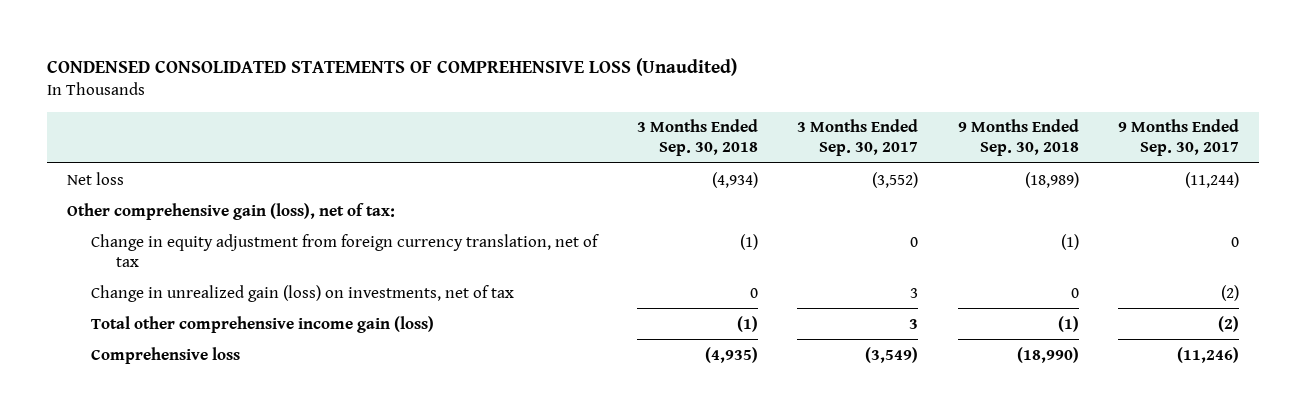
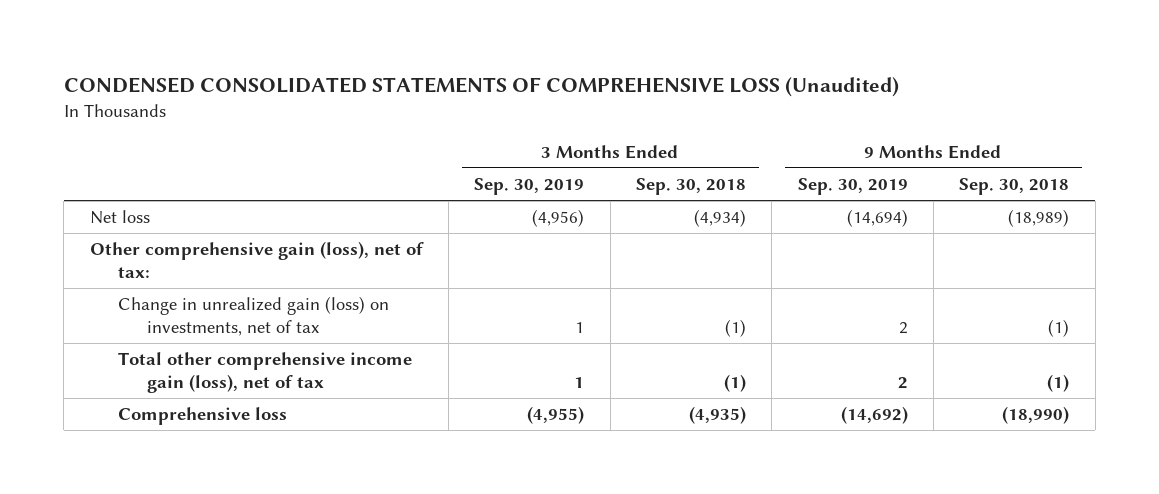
- | 3 Months Ended Sep. 30, 2018 | 3 Months Ended Sep. 30, 2017 | 9 Months Ended Sep. 30, 2018 | 9 Months Ended Sep. 30, 2017
+ | 3 Months Ended Sep. 30, 2019 | 3 Months Ended Sep. 30, 2018 | 9 Months Ended Sep. 30, 2019 | 9 Months Ended Sep. 30, 2018
- Change in equity adjustment from foreign currency translation, net of tax | (1) | 0 | (1) | 0
- Change in unrealized gain (loss) on investments, net of tax | 0 | 3 | 0 | (2)
- Total other comprehensive income gain (loss) | (1) | 3 | (1) | (2)
+ Change in unrealized gain (loss) on investments, net of tax | 1 | (1) | 2 | (1)
+ Total other comprehensive income gain (loss), net of tax | 1 | (1) | 2 | (1)

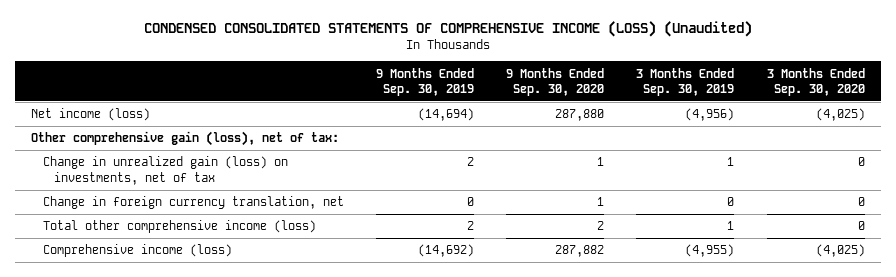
- CONDENSED CONSOLIDATED STATEMENTS OF COMPREHENSIVE LOSS (Unaudited)
+ CONDENSED CONSOLIDATED STATEMENTS OF COMPREHENSIVE INCOME (LOSS) (Unaudited)
- | 3 Months Ended Sep. 30, 2019 | 3 Months Ended Sep. 30, 2018 | 9 Months Ended Sep. 30, 2019 | 9 Months Ended Sep. 30, 2018
+ | 9 Months Ended Sep. 30, 2019 | 9 Months Ended Sep. 30, 2020 | 3 Months Ended Sep. 30, 2019 | 3 Months Ended Sep. 30, 2020
- Net loss | (4,956) | (4,934) | (14,694) | (18,989)
+ Net income (loss) | (14,694) | 287,880 | (4,956) | (4,025)
- Total other comprehensive income gain (loss), net of tax | 1 | (1) | 2 | (1)
- Comprehensive loss | (4,955) | (4,935) | (14,692) | (18,990)
+ Change in foreign currency translation, net | 0 | 1 | 0 | 0
+ Total other comprehensive income (loss) | 2 | 2 | 1 | 0
+ Comprehensive income (loss) | (14,692) | 287,882 | (4,955) | (4,025)

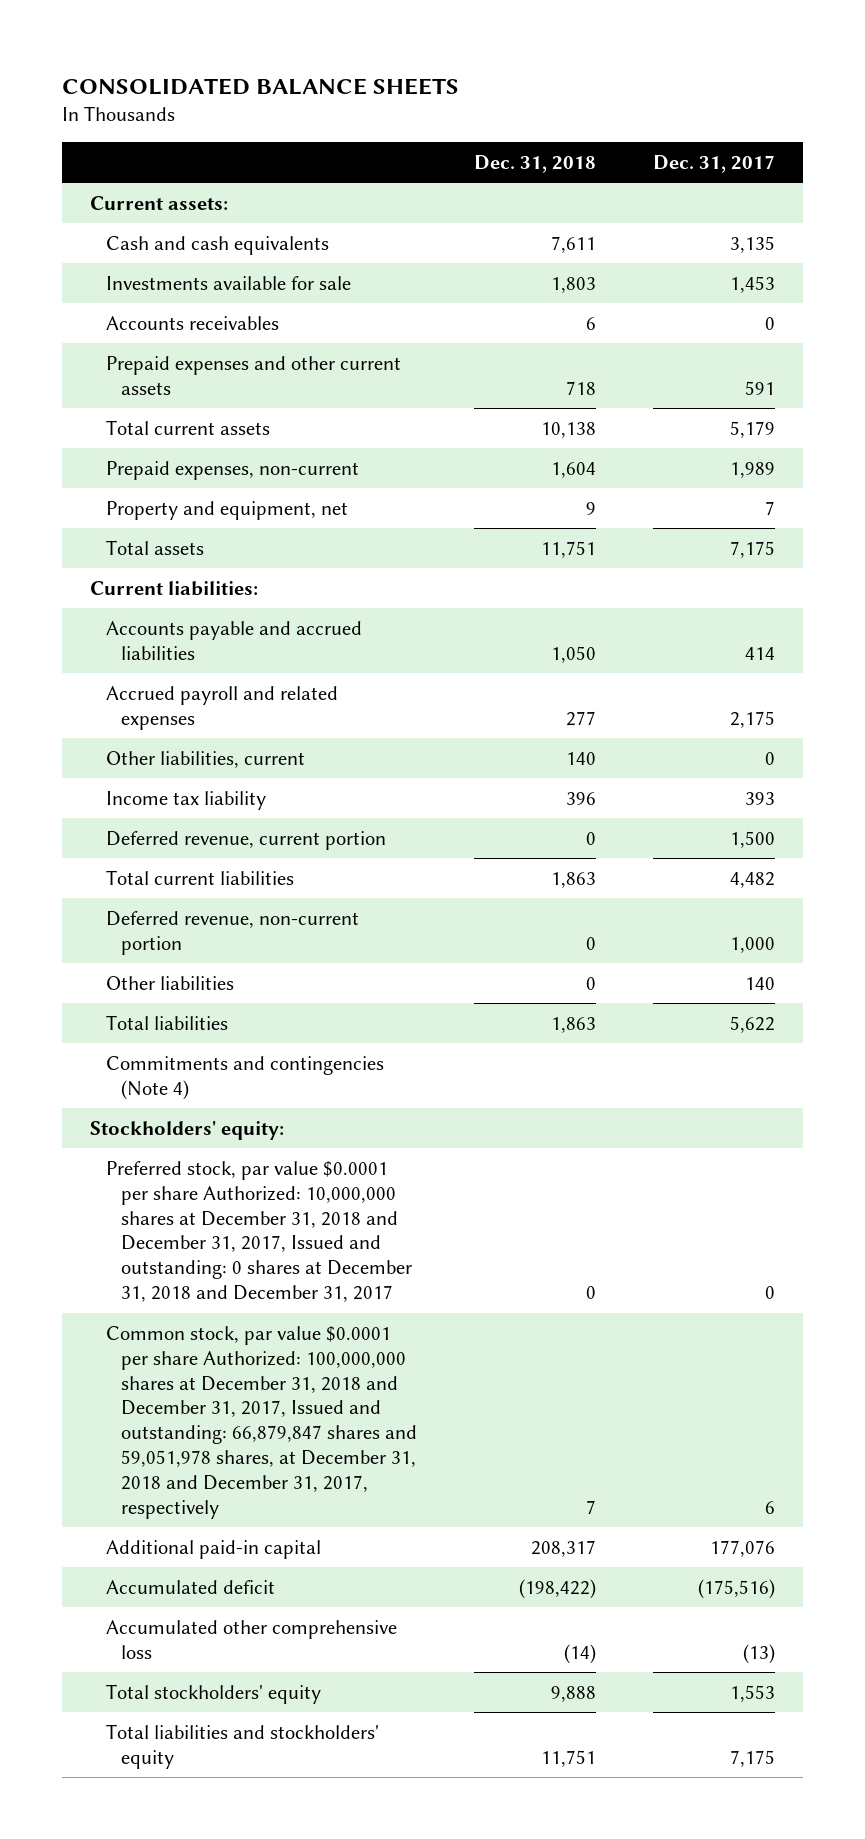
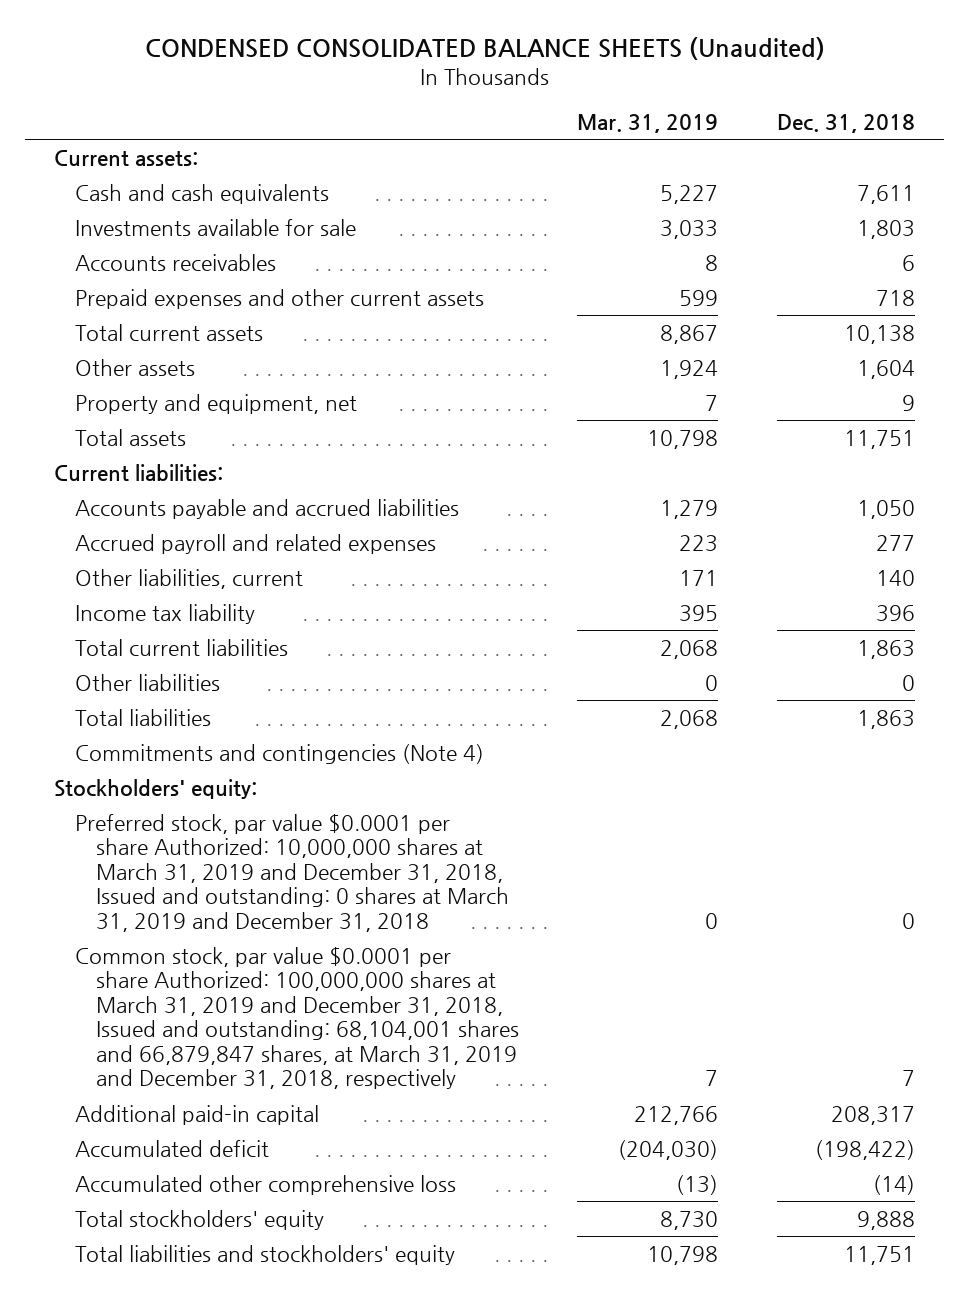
- CONSOLIDATED BALANCE SHEETS
+ CONDENSED CONSOLIDATED BALANCE SHEETS (Unaudited)
- | Dec. 31, 2018 | Dec. 31, 2017
+ | Mar. 31, 2019 | Dec. 31, 2018
- Prepaid expenses, non-current | 1,604 | 1,989
+ Other assets | 1,924 | 1,604
- Deferred revenue, current portion | 0 | 1,500
- Deferred revenue, non-current portion | 0 | 1,000
- Preferred stock, par value $0.0001 per share Authorized: 10,000,000 shares at December 31, 2018 and December 31, 2017, Issued and outstanding: 0 shares at December 31, 2018 and December 31, 2017 | 0 | 0
- Common stock, par value $0.0001 per share Authorized: 100,000,000 shares at December 31, 2018 and December 31, 2017, Issued and outstanding: 66,879,847 shares and 59,051,978 shares, at December 31, 2018 and December 31, 2017, respectively | 7 | 6
+ Preferred stock, par value $0.0001 per share Authorized: 10,000,000 shares at March 31, 2019 and December 31, 2018, Issued and outstanding: 0 shares at March 31, 2019 and December 31, 2018 | 0 | 0
+ Common stock, par value $0.0001 per share Authorized: 100,000,000 shares at March 31, 2019 and December 31, 2018, Issued and outstanding: 68,104,001 shares and 66,879,847 shares, at March 31, 2019 and December 31, 2018, respectively | 7 | 7

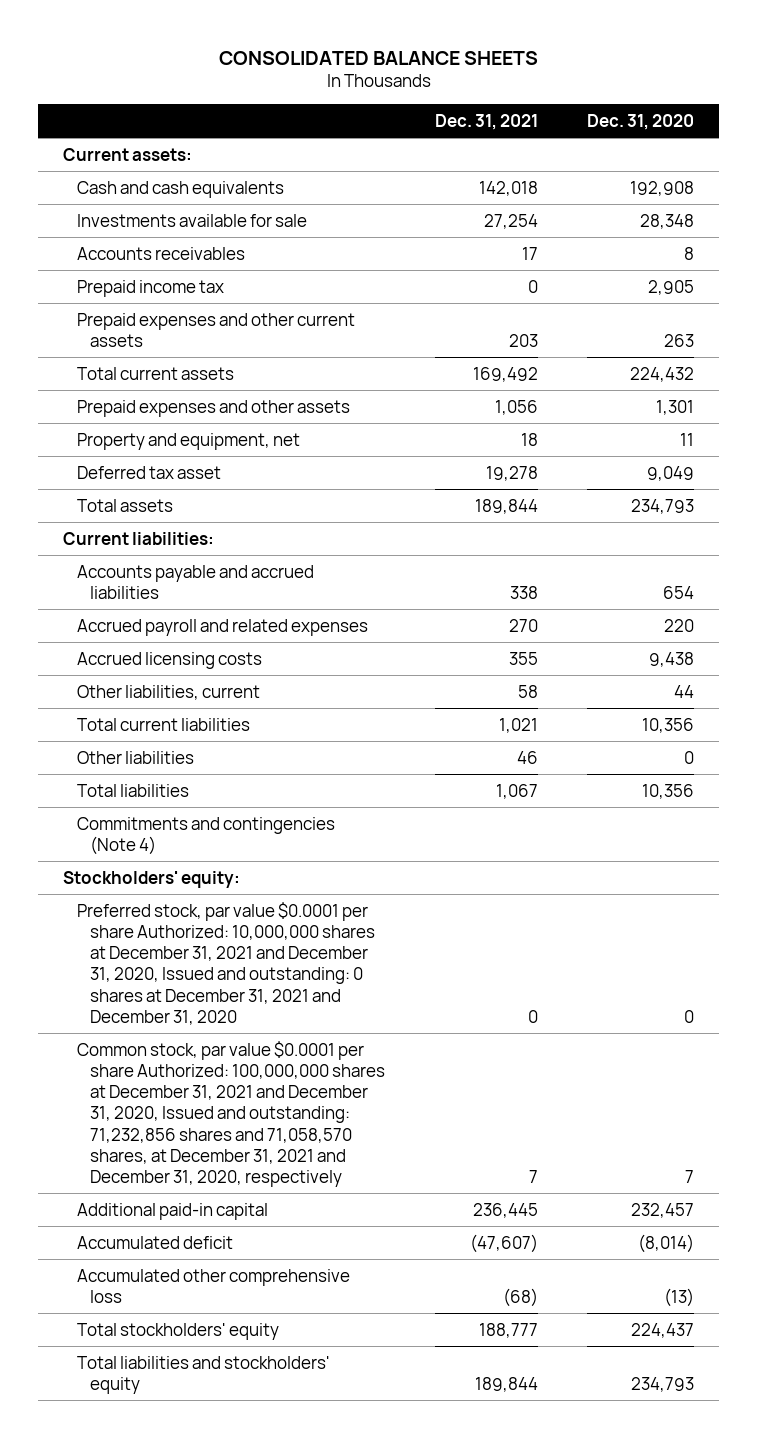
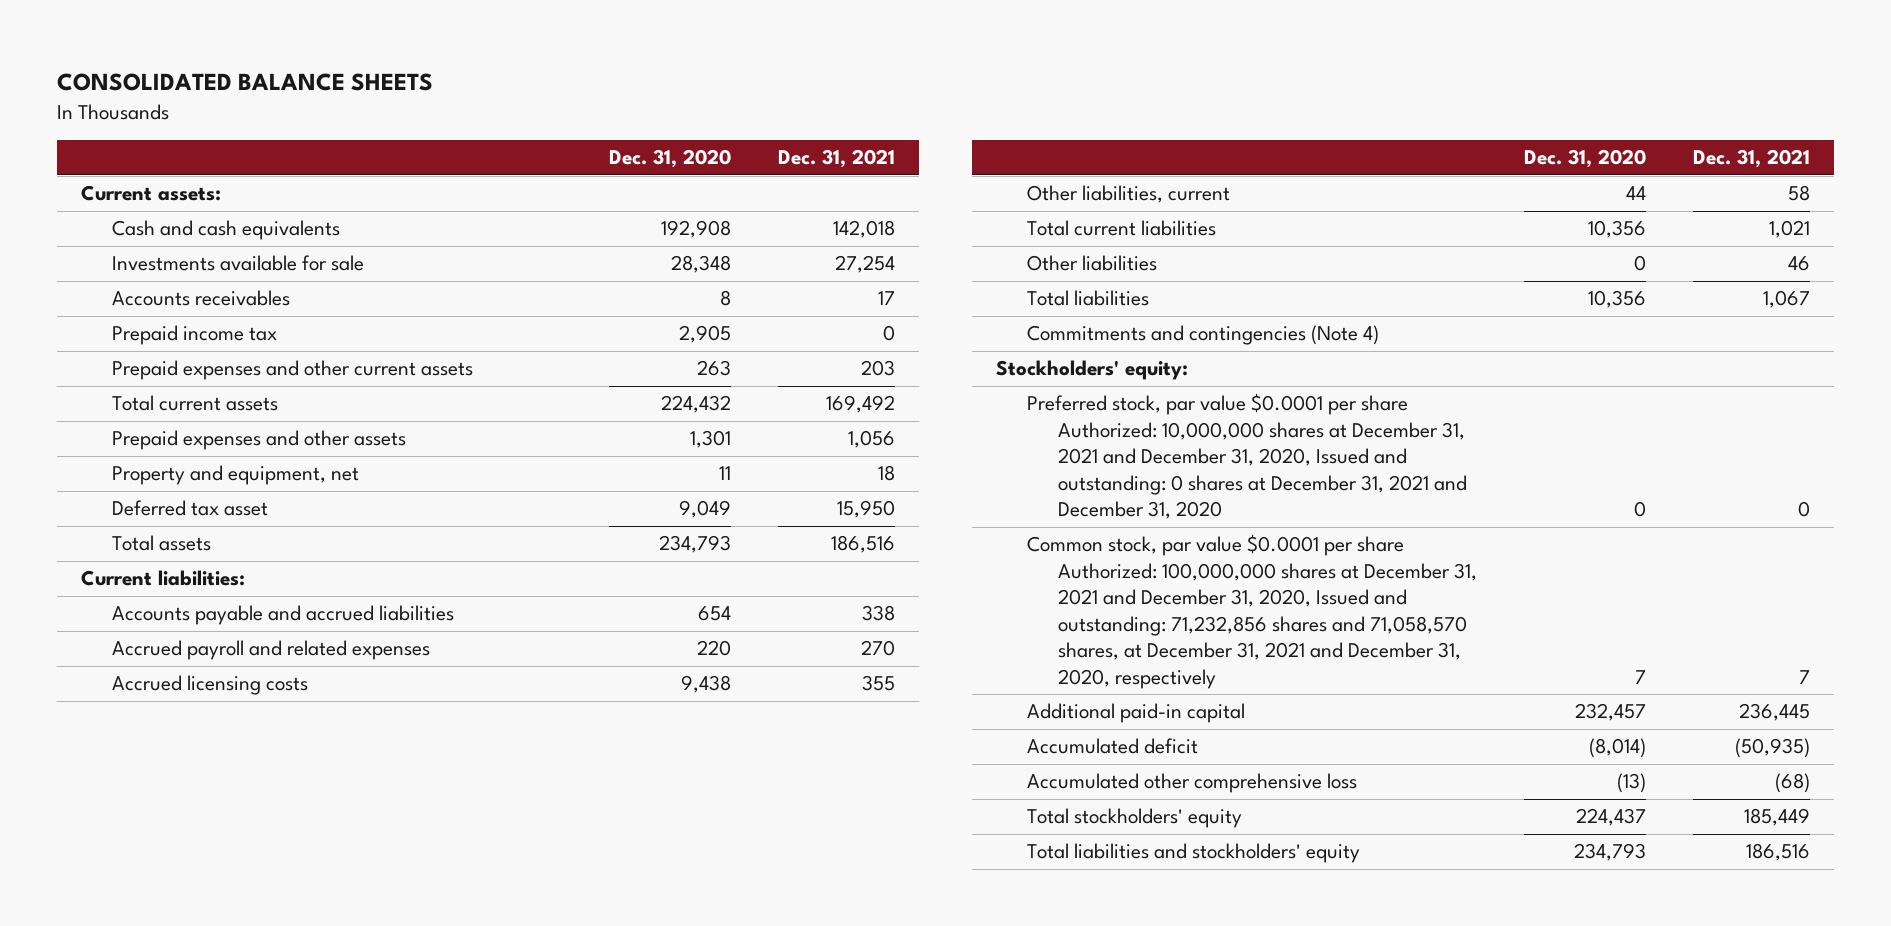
- | Dec. 31, 2021 | Dec. 31, 2020
+ | Dec. 31, 2020 | Dec. 31, 2021
- Deferred tax asset | 19,278 | 9,049
- Total assets | 189,844 | 234,793
+ Deferred tax asset | 9,049 | 15,950
+ Total assets | 234,793 | 186,516
- Accumulated deficit | (47,607) | (8,014)
+ Accumulated deficit | (8,014) | (50,935)
- Total stockholders' equity | 188,777 | 224,437
- Total liabilities and stockholders' equity | 189,844 | 234,793
+ Total stockholders' equity | 224,437 | 185,449
+ Total liabilities and stockholders' equity | 234,793 | 186,516

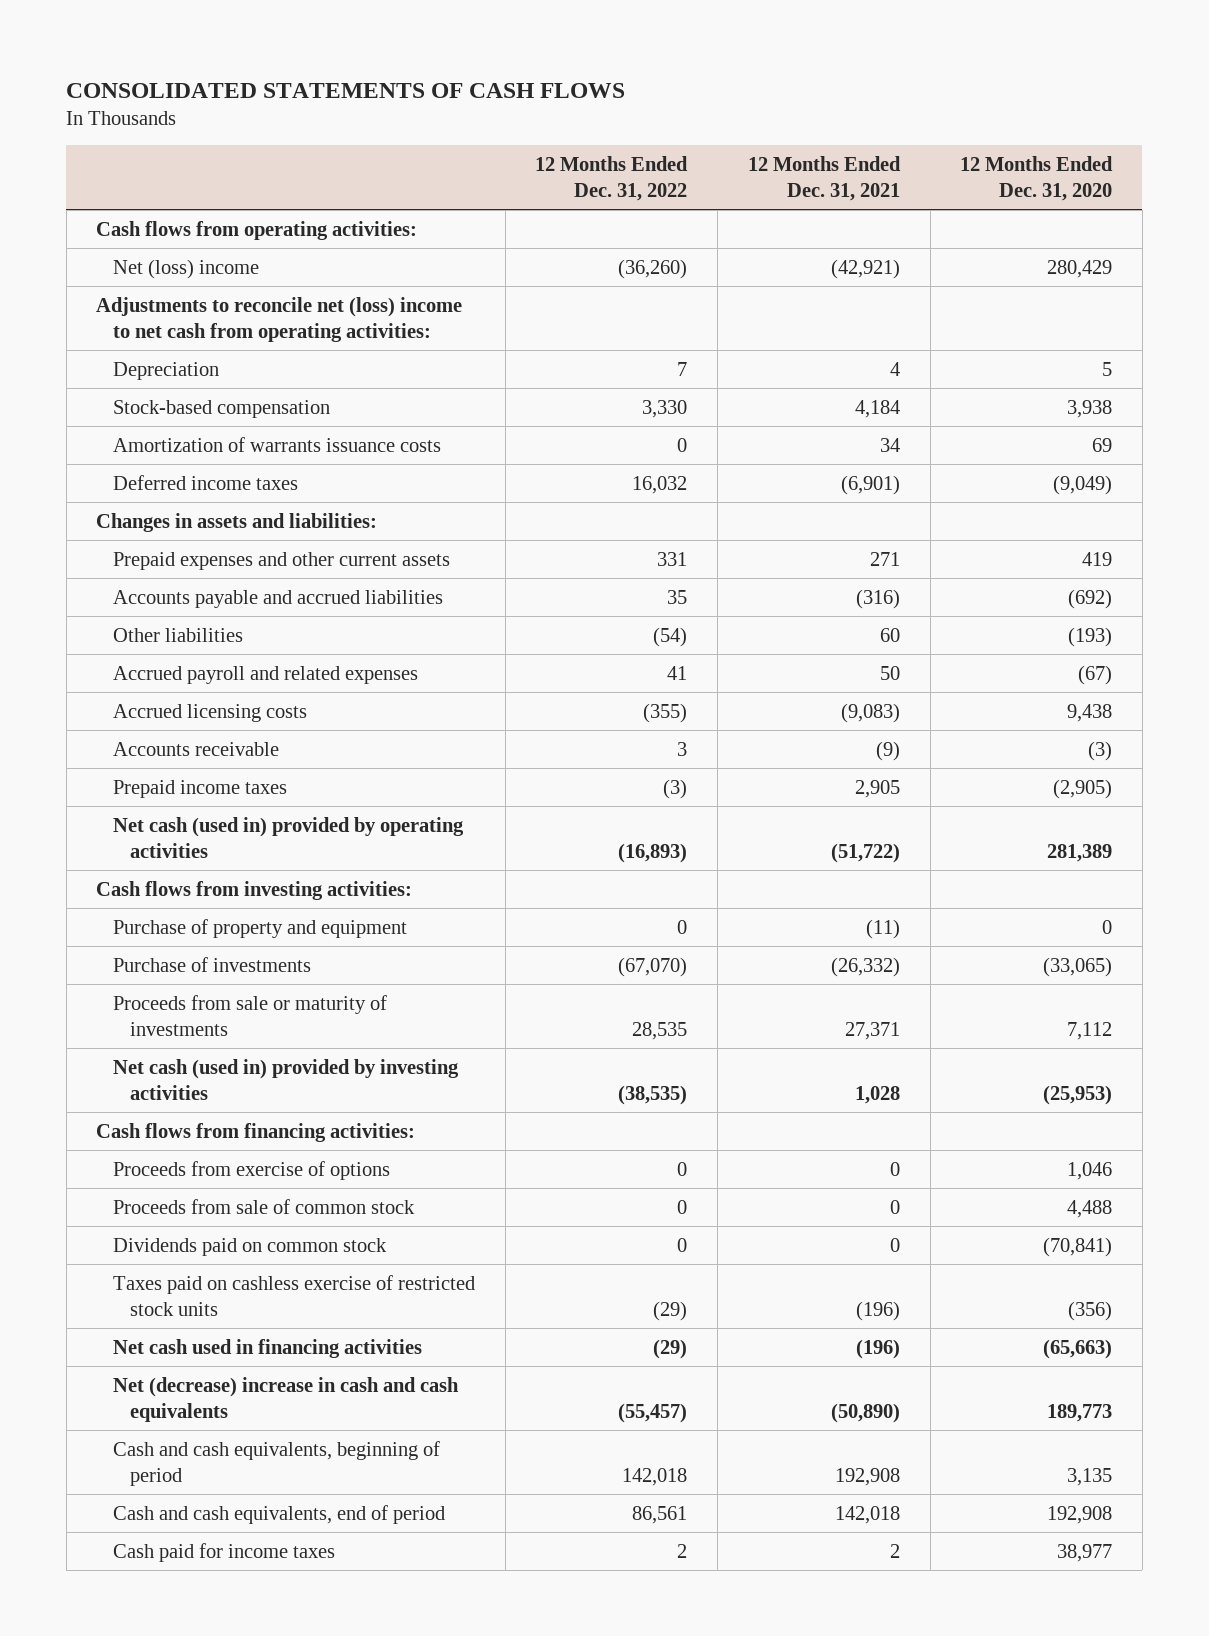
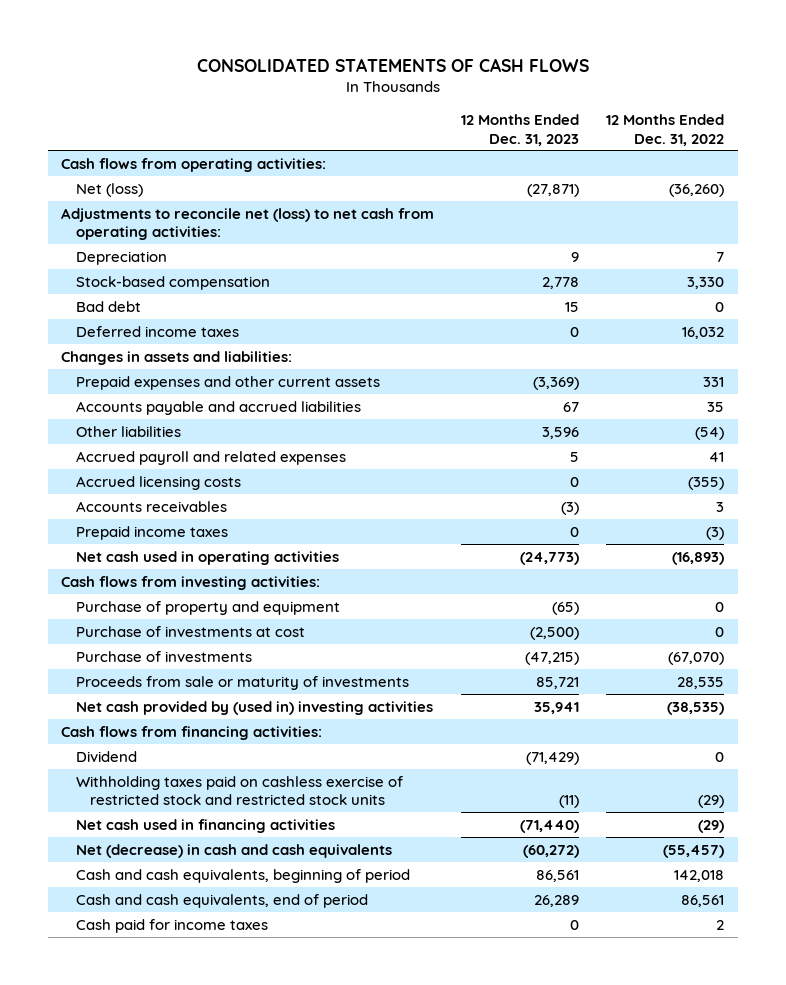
- | 12 Months Ended Dec. 31, 2022 | 12 Months Ended Dec. 31, 2021 | 12 Months Ended Dec. 31, 2020
+ | 12 Months Ended Dec. 31, 2023 | 12 Months Ended Dec. 31, 2022
- Net (loss) income | (36,260) | (42,921) | 280,429
- Adjustments to reconcile net (loss) income to net cash from operating activities:
+ Net (loss) | (27,871) | (36,260)
+ Adjustments to reconcile net (loss) to net cash from operating activities:
- Amortization of warrants issuance costs | 0 | 34 | 69
+ Bad debt | 15 | 0
- Accounts receivable | 3 | (9) | (3)
+ Accounts receivables | (3) | 3
- Net cash (used in) provided by operating activities | (16,893) | (51,722) | 281,389
+ Net cash used in operating activities | (24,773) | (16,893)
+ Purchase of investments at cost | (2,500) | 0
- Net cash (used in) provided by investing activities | (38,535) | 1,028 | (25,953)
+ Net cash provided by (used in) investing activities | 35,941 | (38,535)
- Proceeds from exercise of options | 0 | 0 | 1,046
- Proceeds from sale of common stock | 0 | 0 | 4,488
- Dividends paid on common stock | 0 | 0 | (70,841)
- Taxes paid on cashless exercise of restricted stock units | (29) | (196) | (356)
+ Dividend | (71,429) | 0
+ Withholding taxes paid on cashless exercise of restricted stock and restricted stock units | (11) | (29)
- Net (decrease) increase in cash and cash equivalents | (55,457) | (50,890) | 189,773
+ Net (decrease) in cash and cash equivalents | (60,272) | (55,457)

